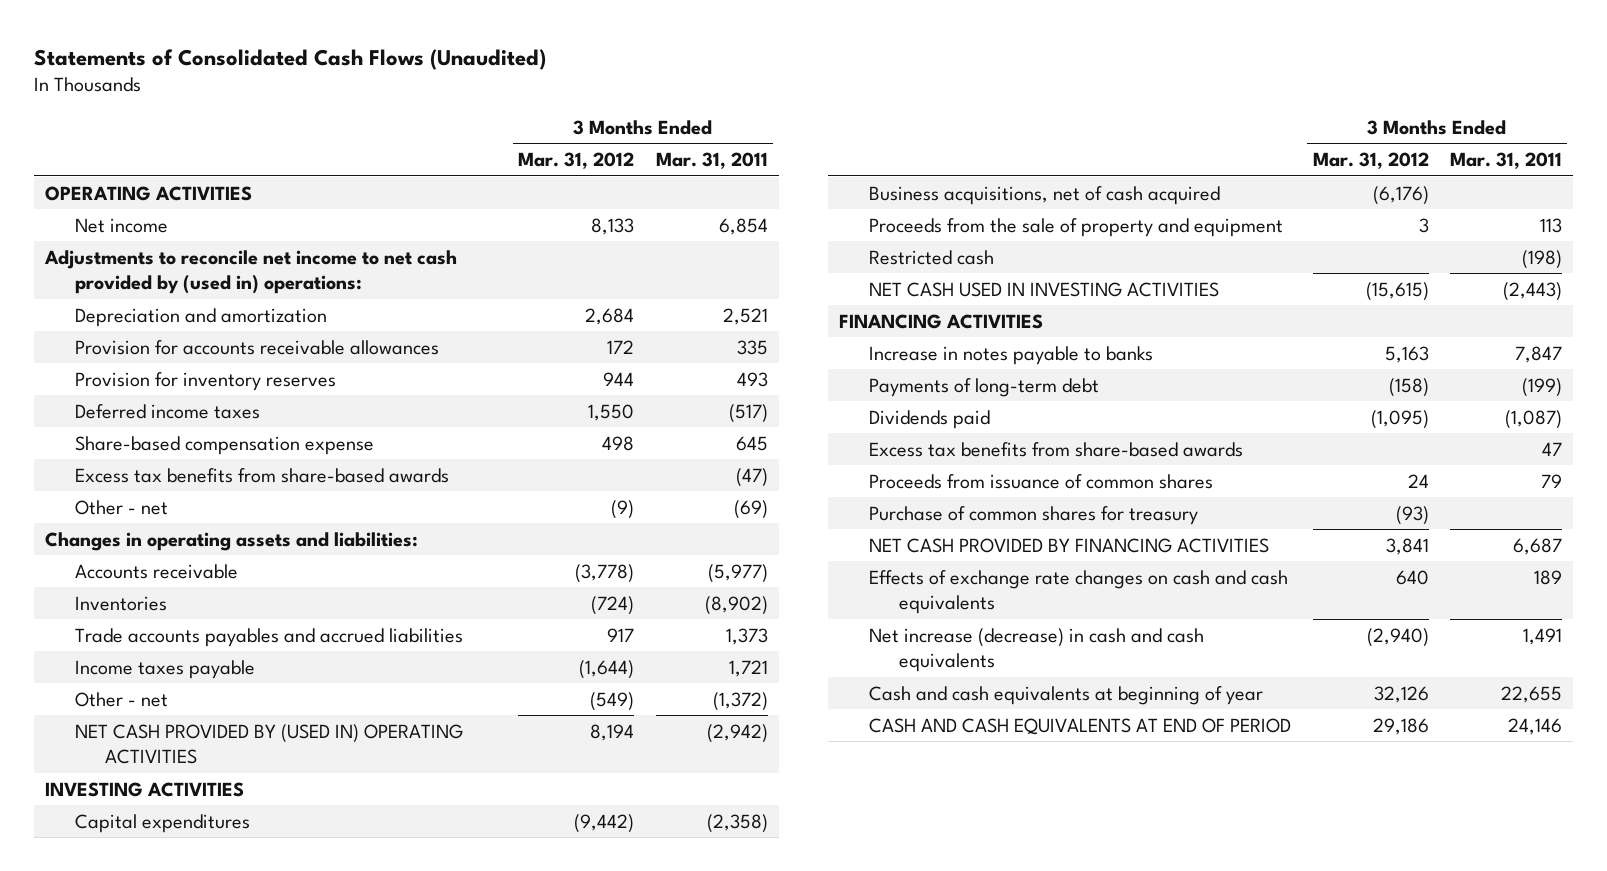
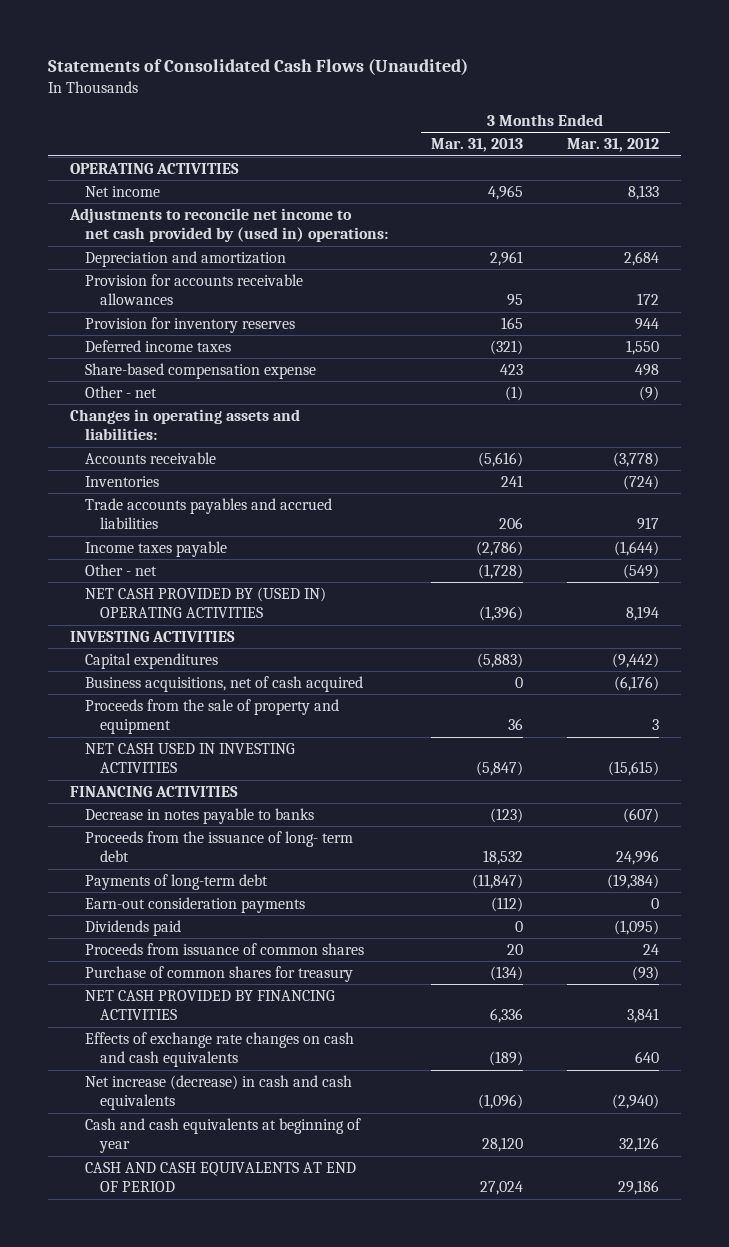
- | 3 Months Ended Mar. 31, 2012 | 3 Months Ended Mar. 31, 2011
+ | 3 Months Ended Mar. 31, 2013 | 3 Months Ended Mar. 31, 2012
- Excess tax benefits from share-based awards | | (47)
- Restricted cash | | (198)
- Increase in notes payable to banks | 5,163 | 7,847
- Payments of long-term debt | (158) | (199)
+ Decrease in notes payable to banks | (123) | (607)
+ Proceeds from the issuance of long- term debt | 18,532 | 24,996
+ Payments of long-term debt | (11,847) | (19,384)
+ Earn-out consideration payments | (112) | 0
- Excess tax benefits from share-based awards | | 47

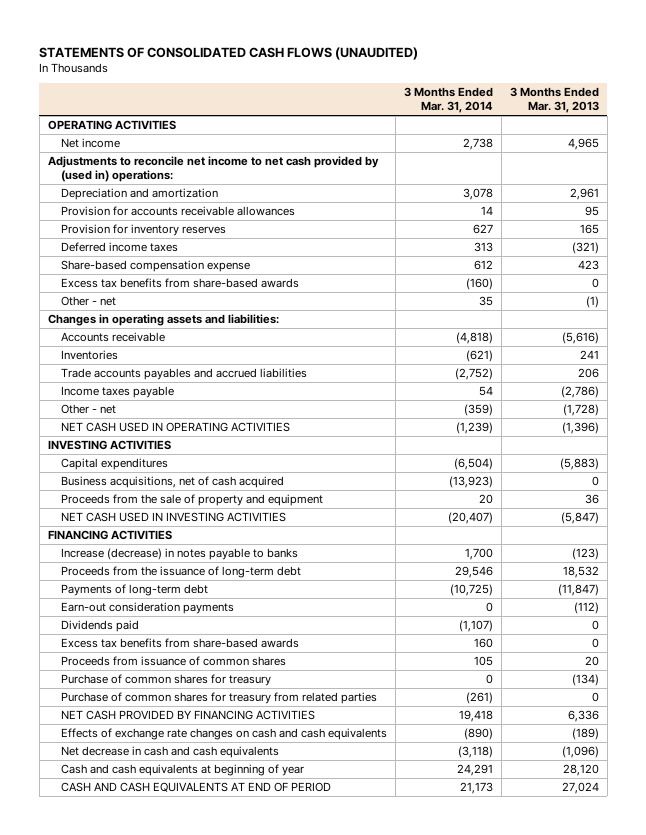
- Statements of Consolidated Cash Flows (Unaudited)
+ STATEMENTS OF CONSOLIDATED CASH FLOWS (UNAUDITED)
- | 3 Months Ended Mar. 31, 2013 | 3 Months Ended Mar. 31, 2012
+ | 3 Months Ended Mar. 31, 2014 | 3 Months Ended Mar. 31, 2013
+ Excess tax benefits from share-based awards | (160) | 0
- NET CASH PROVIDED BY (USED IN) OPERATING ACTIVITIES | (1,396) | 8,194
+ NET CASH USED IN OPERATING ACTIVITIES | (1,239) | (1,396)
- Decrease in notes payable to banks | (123) | (607)
- Proceeds from the issuance of long- term debt | 18,532 | 24,996
+ Increase (decrease) in notes payable to banks | 1,700 | (123)
+ Proceeds from the issuance of long-term debt | 29,546 | 18,532
+ Excess tax benefits from share-based awards | 160 | 0
+ Purchase of common shares for treasury from related parties | (261) | 0
- Net increase (decrease) in cash and cash equivalents | (1,096) | (2,940)
+ Net decrease in cash and cash equivalents | (3,118) | (1,096)

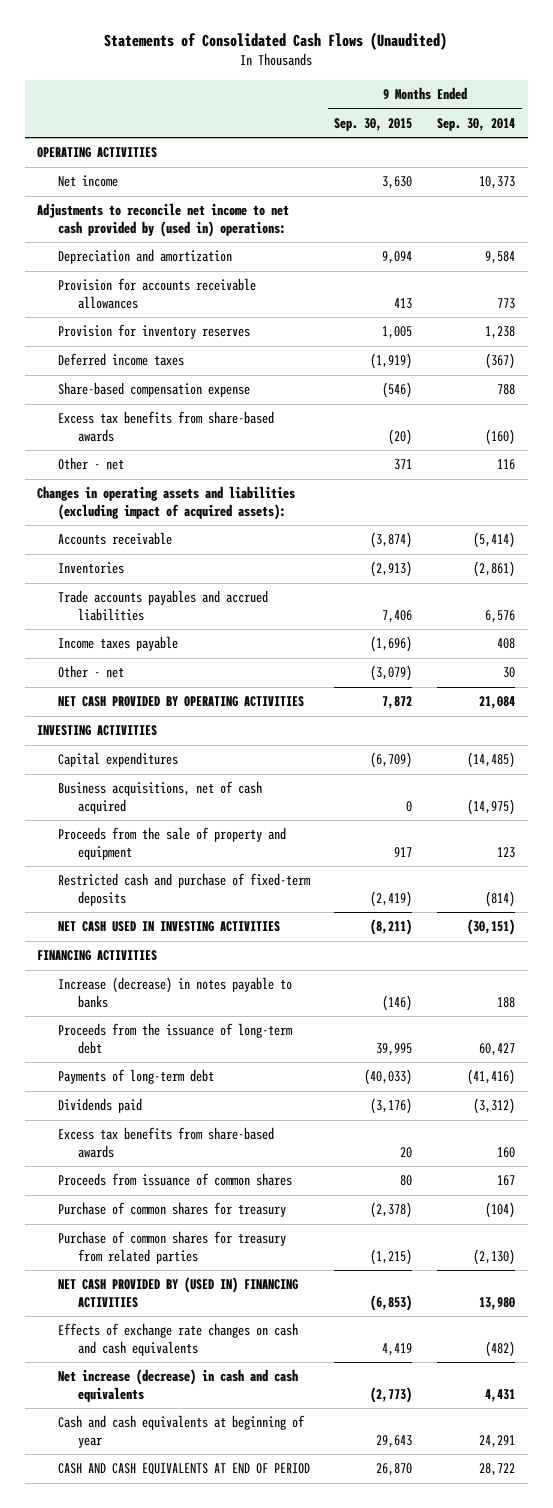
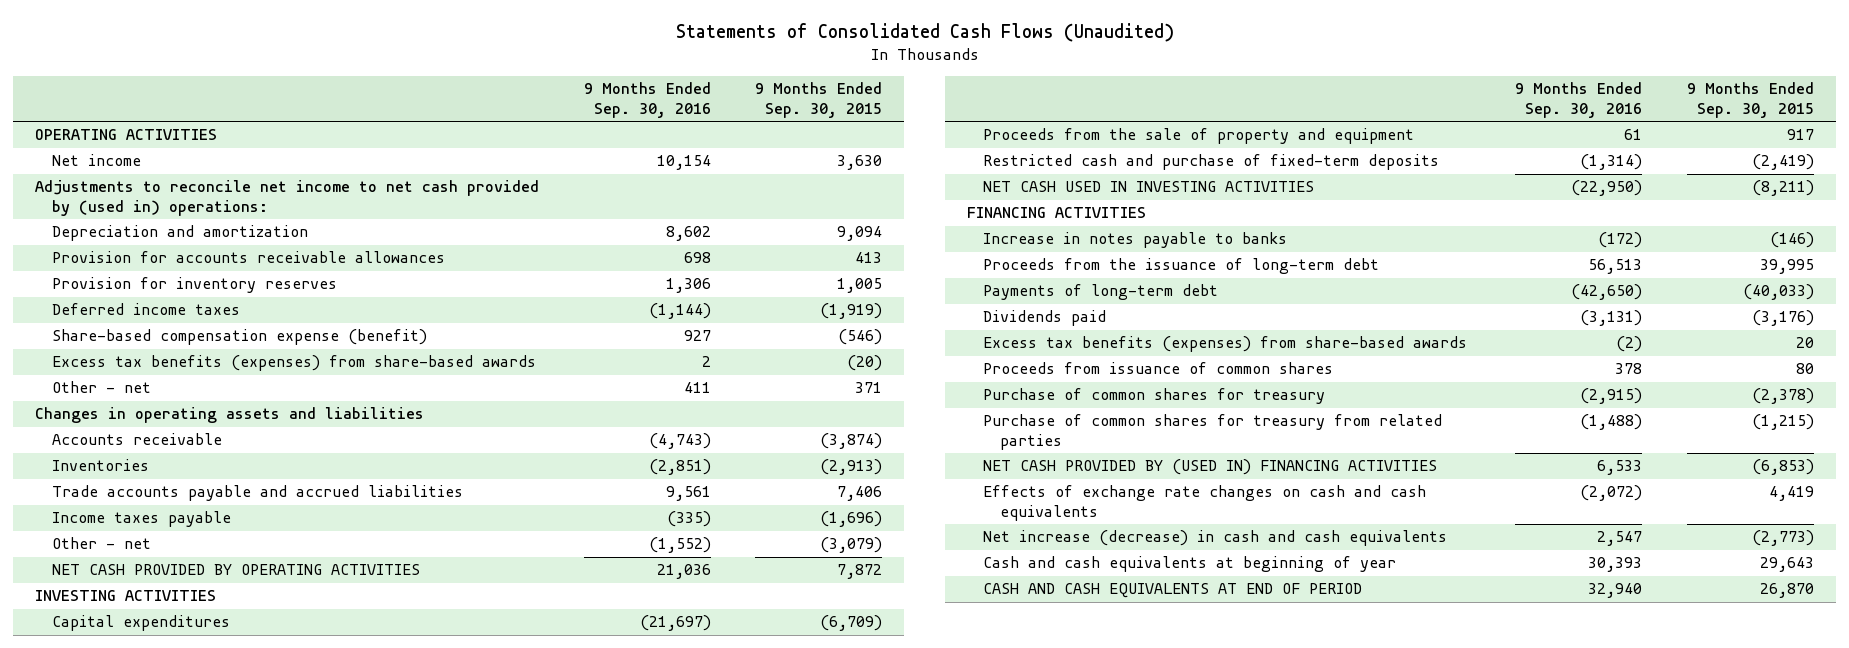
- | 9 Months Ended Sep. 30, 2015 | 9 Months Ended Sep. 30, 2014
+ | 9 Months Ended Sep. 30, 2016 | 9 Months Ended Sep. 30, 2015
- Share-based compensation expense | (546) | 788
- Excess tax benefits from share-based awards | (20) | (160)
+ Share-based compensation expense (benefit) | 927 | (546)
+ Excess tax benefits (expenses) from share-based awards | 2 | (20)
- Changes in operating assets and liabilities (excluding impact of acquired assets):
+ Changes in operating assets and liabilities
- Trade accounts payables and accrued liabilities | 7,406 | 6,576
+ Trade accounts payable and accrued liabilities | 9,561 | 7,406
- Business acquisitions, net of cash acquired | 0 | (14,975)
- Increase (decrease) in notes payable to banks | (146) | 188
+ Increase in notes payable to banks | (172) | (146)
- Excess tax benefits from share-based awards | 20 | 160
+ Excess tax benefits (expenses) from share-based awards | (2) | 20

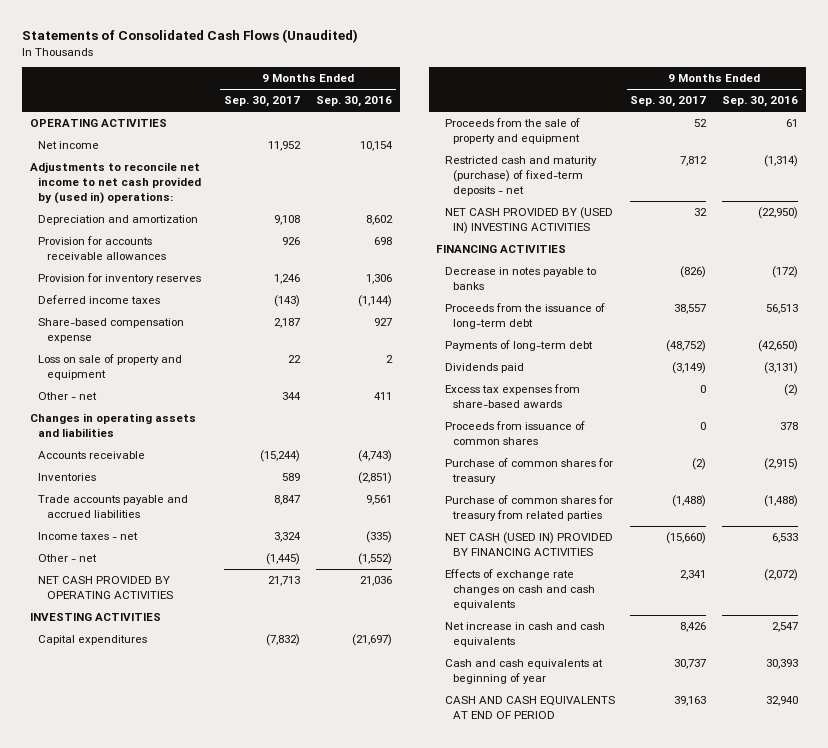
- | 9 Months Ended Sep. 30, 2016 | 9 Months Ended Sep. 30, 2015
+ | 9 Months Ended Sep. 30, 2017 | 9 Months Ended Sep. 30, 2016
- Share-based compensation expense (benefit) | 927 | (546)
- Excess tax benefits (expenses) from share-based awards | 2 | (20)
+ Share-based compensation expense | 2,187 | 927
+ Loss on sale of property and equipment | 22 | 2
- Income taxes payable | (335) | (1,696)
+ Income taxes - net | 3,324 | (335)
- Restricted cash and purchase of fixed-term deposits | (1,314) | (2,419)
- NET CASH USED IN INVESTING ACTIVITIES | (22,950) | (8,211)
+ Restricted cash and maturity (purchase) of fixed-term deposits - net | 7,812 | (1,314)
+ NET CASH PROVIDED BY (USED IN) INVESTING ACTIVITIES | 32 | (22,950)
- Increase in notes payable to banks | (172) | (146)
+ Decrease in notes payable to banks | (826) | (172)
- Excess tax benefits (expenses) from share-based awards | (2) | 20
+ Excess tax expenses from share-based awards | 0 | (2)
- NET CASH PROVIDED BY (USED IN) FINANCING ACTIVITIES | 6,533 | (6,853)
+ NET CASH (USED IN) PROVIDED BY FINANCING ACTIVITIES | (15,660) | 6,533
- Net increase (decrease) in cash and cash equivalents | 2,547 | (2,773)
+ Net increase in cash and cash equivalents | 8,426 | 2,547

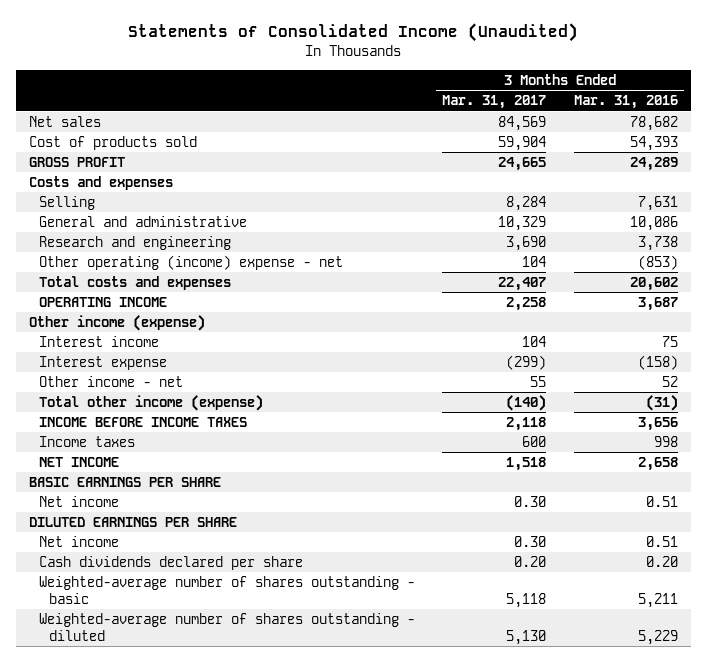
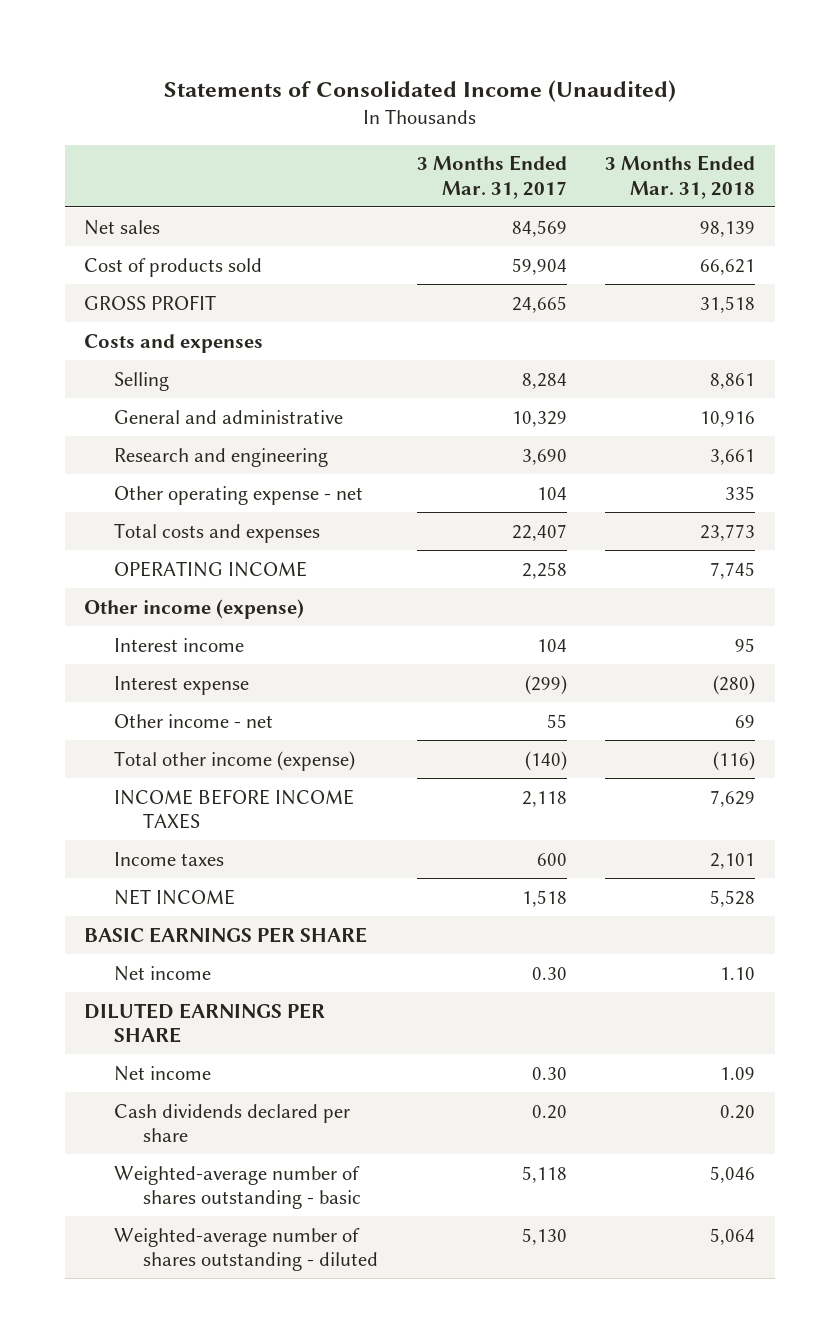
- | 3 Months Ended Mar. 31, 2017 | 3 Months Ended Mar. 31, 2016
+ | 3 Months Ended Mar. 31, 2017 | 3 Months Ended Mar. 31, 2018
- Other operating (income) expense - net | 104 | (853)
+ Other operating expense - net | 104 | 335

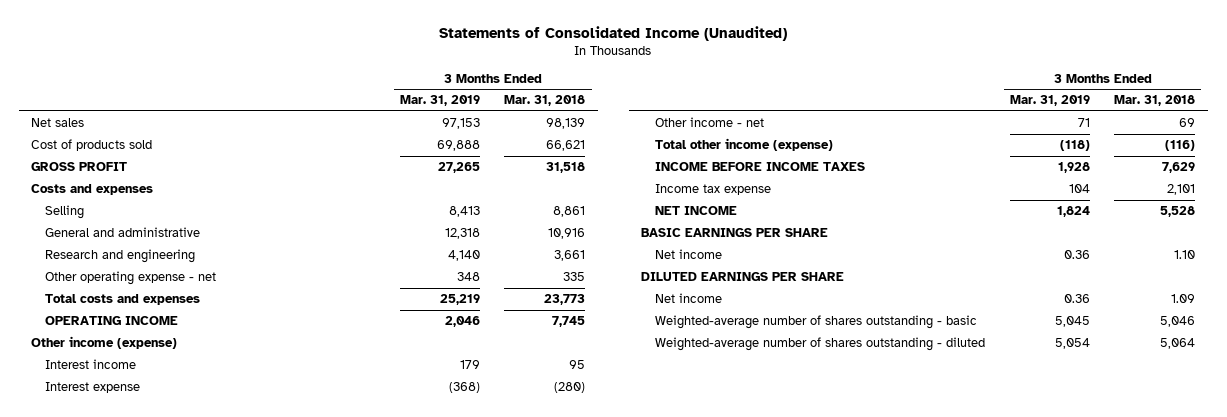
- | 3 Months Ended Mar. 31, 2017 | 3 Months Ended Mar. 31, 2018
+ | 3 Months Ended Mar. 31, 2019 | 3 Months Ended Mar. 31, 2018
- Income taxes | 600 | 2,101
+ Income tax expense | 104 | 2,101
- Cash dividends declared per share | 0.20 | 0.20

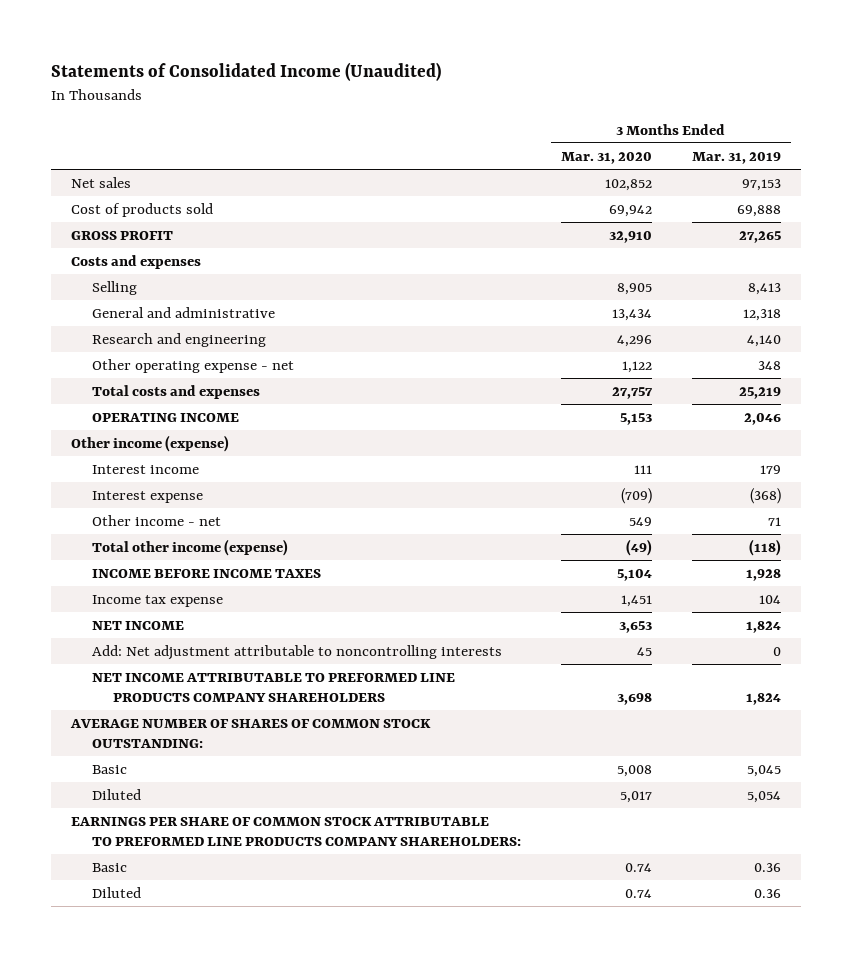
- | 3 Months Ended Mar. 31, 2019 | 3 Months Ended Mar. 31, 2018
+ | 3 Months Ended Mar. 31, 2020 | 3 Months Ended Mar. 31, 2019
- BASIC EARNINGS PER SHARE
- Net income | 0.36 | 1.10
- DILUTED EARNINGS PER SHARE
- Net income | 0.36 | 1.09
- Weighted-average number of shares outstanding - basic | 5,045 | 5,046
- Weighted-average number of shares outstanding - diluted | 5,054 | 5,064
+ Add: Net adjustment attributable to noncontrolling interests | 45 | 0
+ NET INCOME ATTRIBUTABLE TO PREFORMED LINE PRODUCTS COMPANY SHAREHOLDERS | 3,698 | 1,824
+ AVERAGE NUMBER OF SHARES OF COMMON STOCK OUTSTANDING:
+ Basic | 5,008 | 5,045
+ Diluted | 5,017 | 5,054
+ EARNINGS PER SHARE OF COMMON STOCK ATTRIBUTABLE TO PREFORMED LINE PRODUCTS COMPANY SHAREHOLDERS:
+ Basic | 0.74 | 0.36
+ Diluted | 0.74 | 0.36

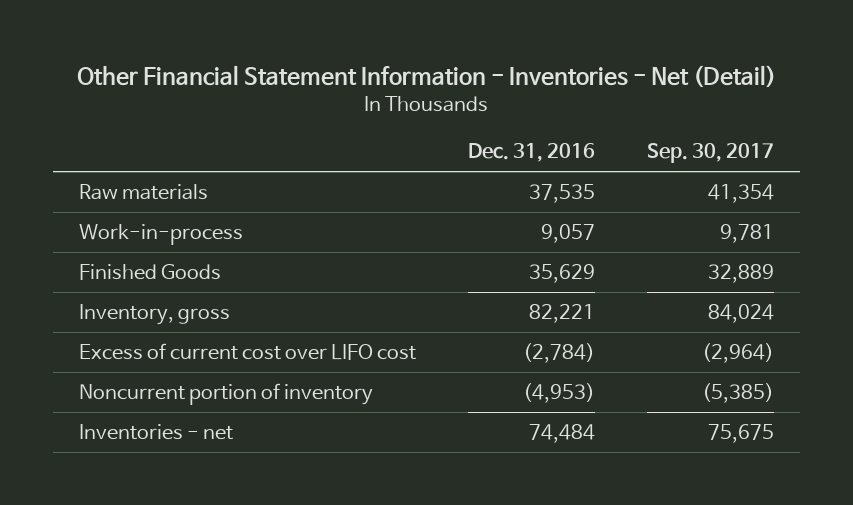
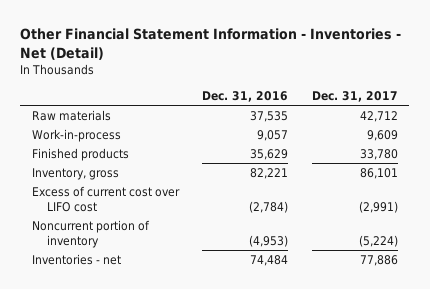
- | Dec. 31, 2016 | Sep. 30, 2017
+ | Dec. 31, 2016 | Dec. 31, 2017
- Finished Goods | 35,629 | 32,889
+ Finished products | 35,629 | 33,780

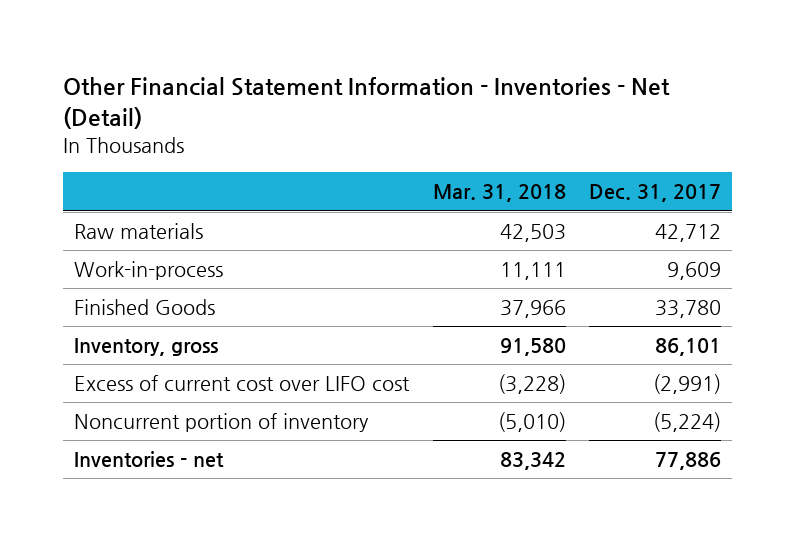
- | Dec. 31, 2016 | Dec. 31, 2017
+ | Mar. 31, 2018 | Dec. 31, 2017
- Finished products | 35,629 | 33,780
+ Finished Goods | 37,966 | 33,780

